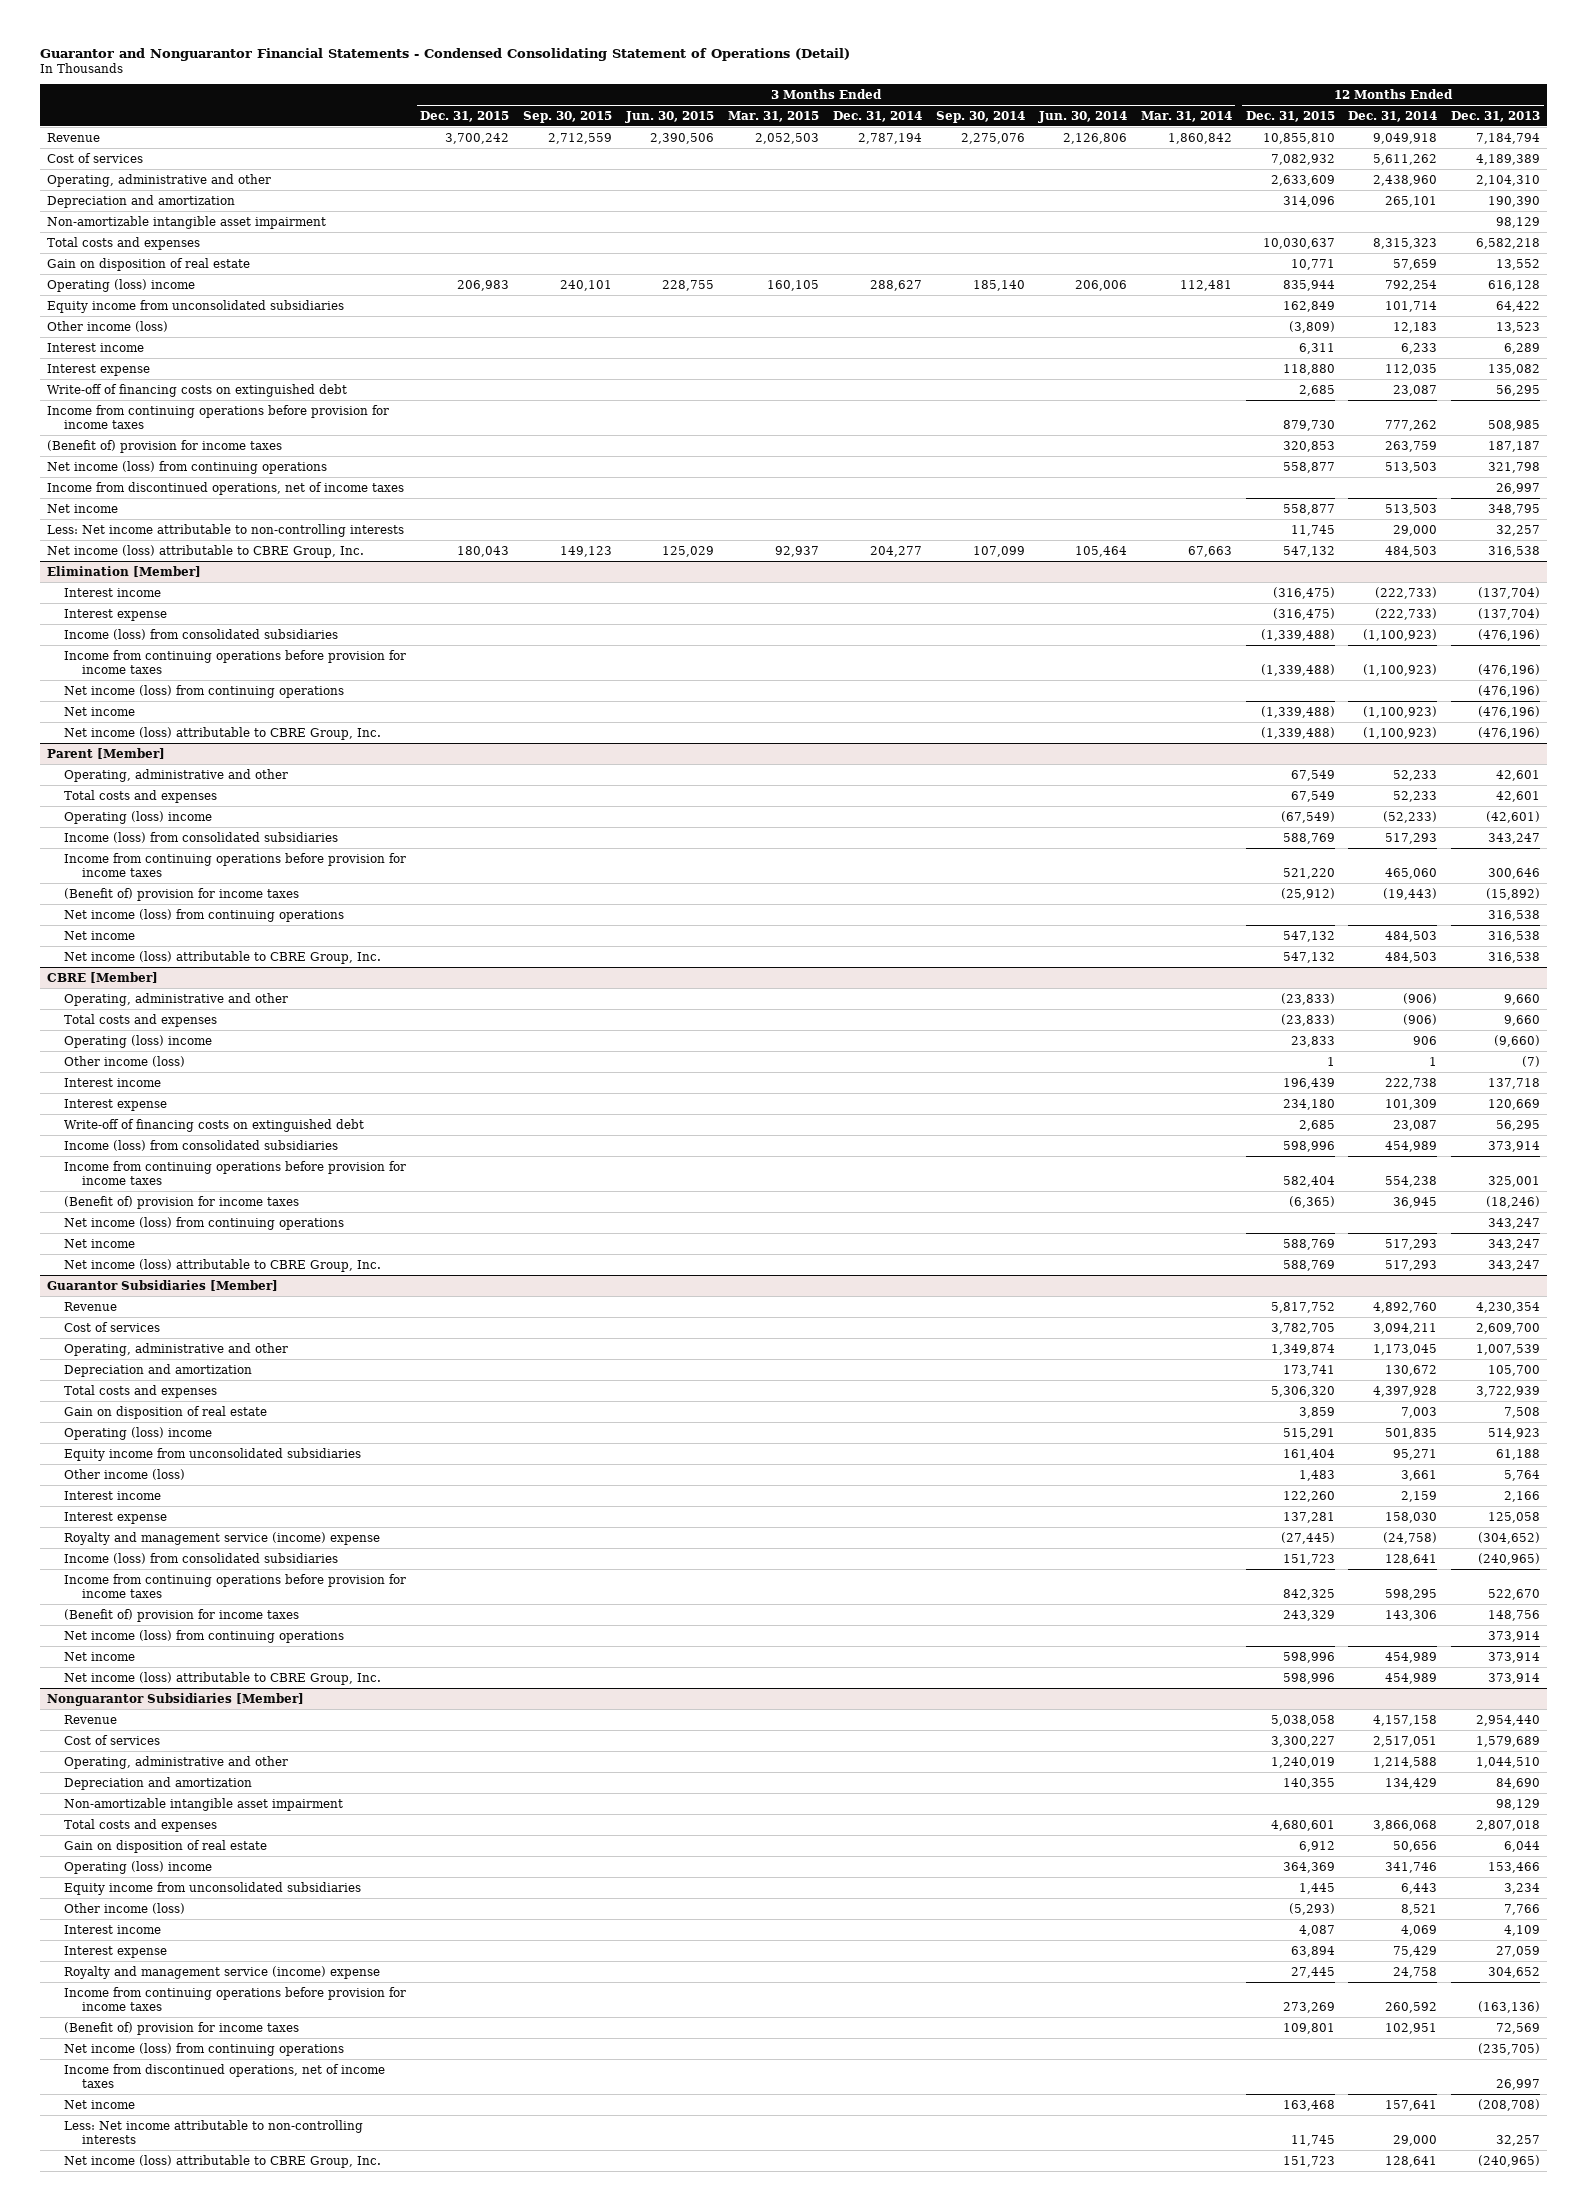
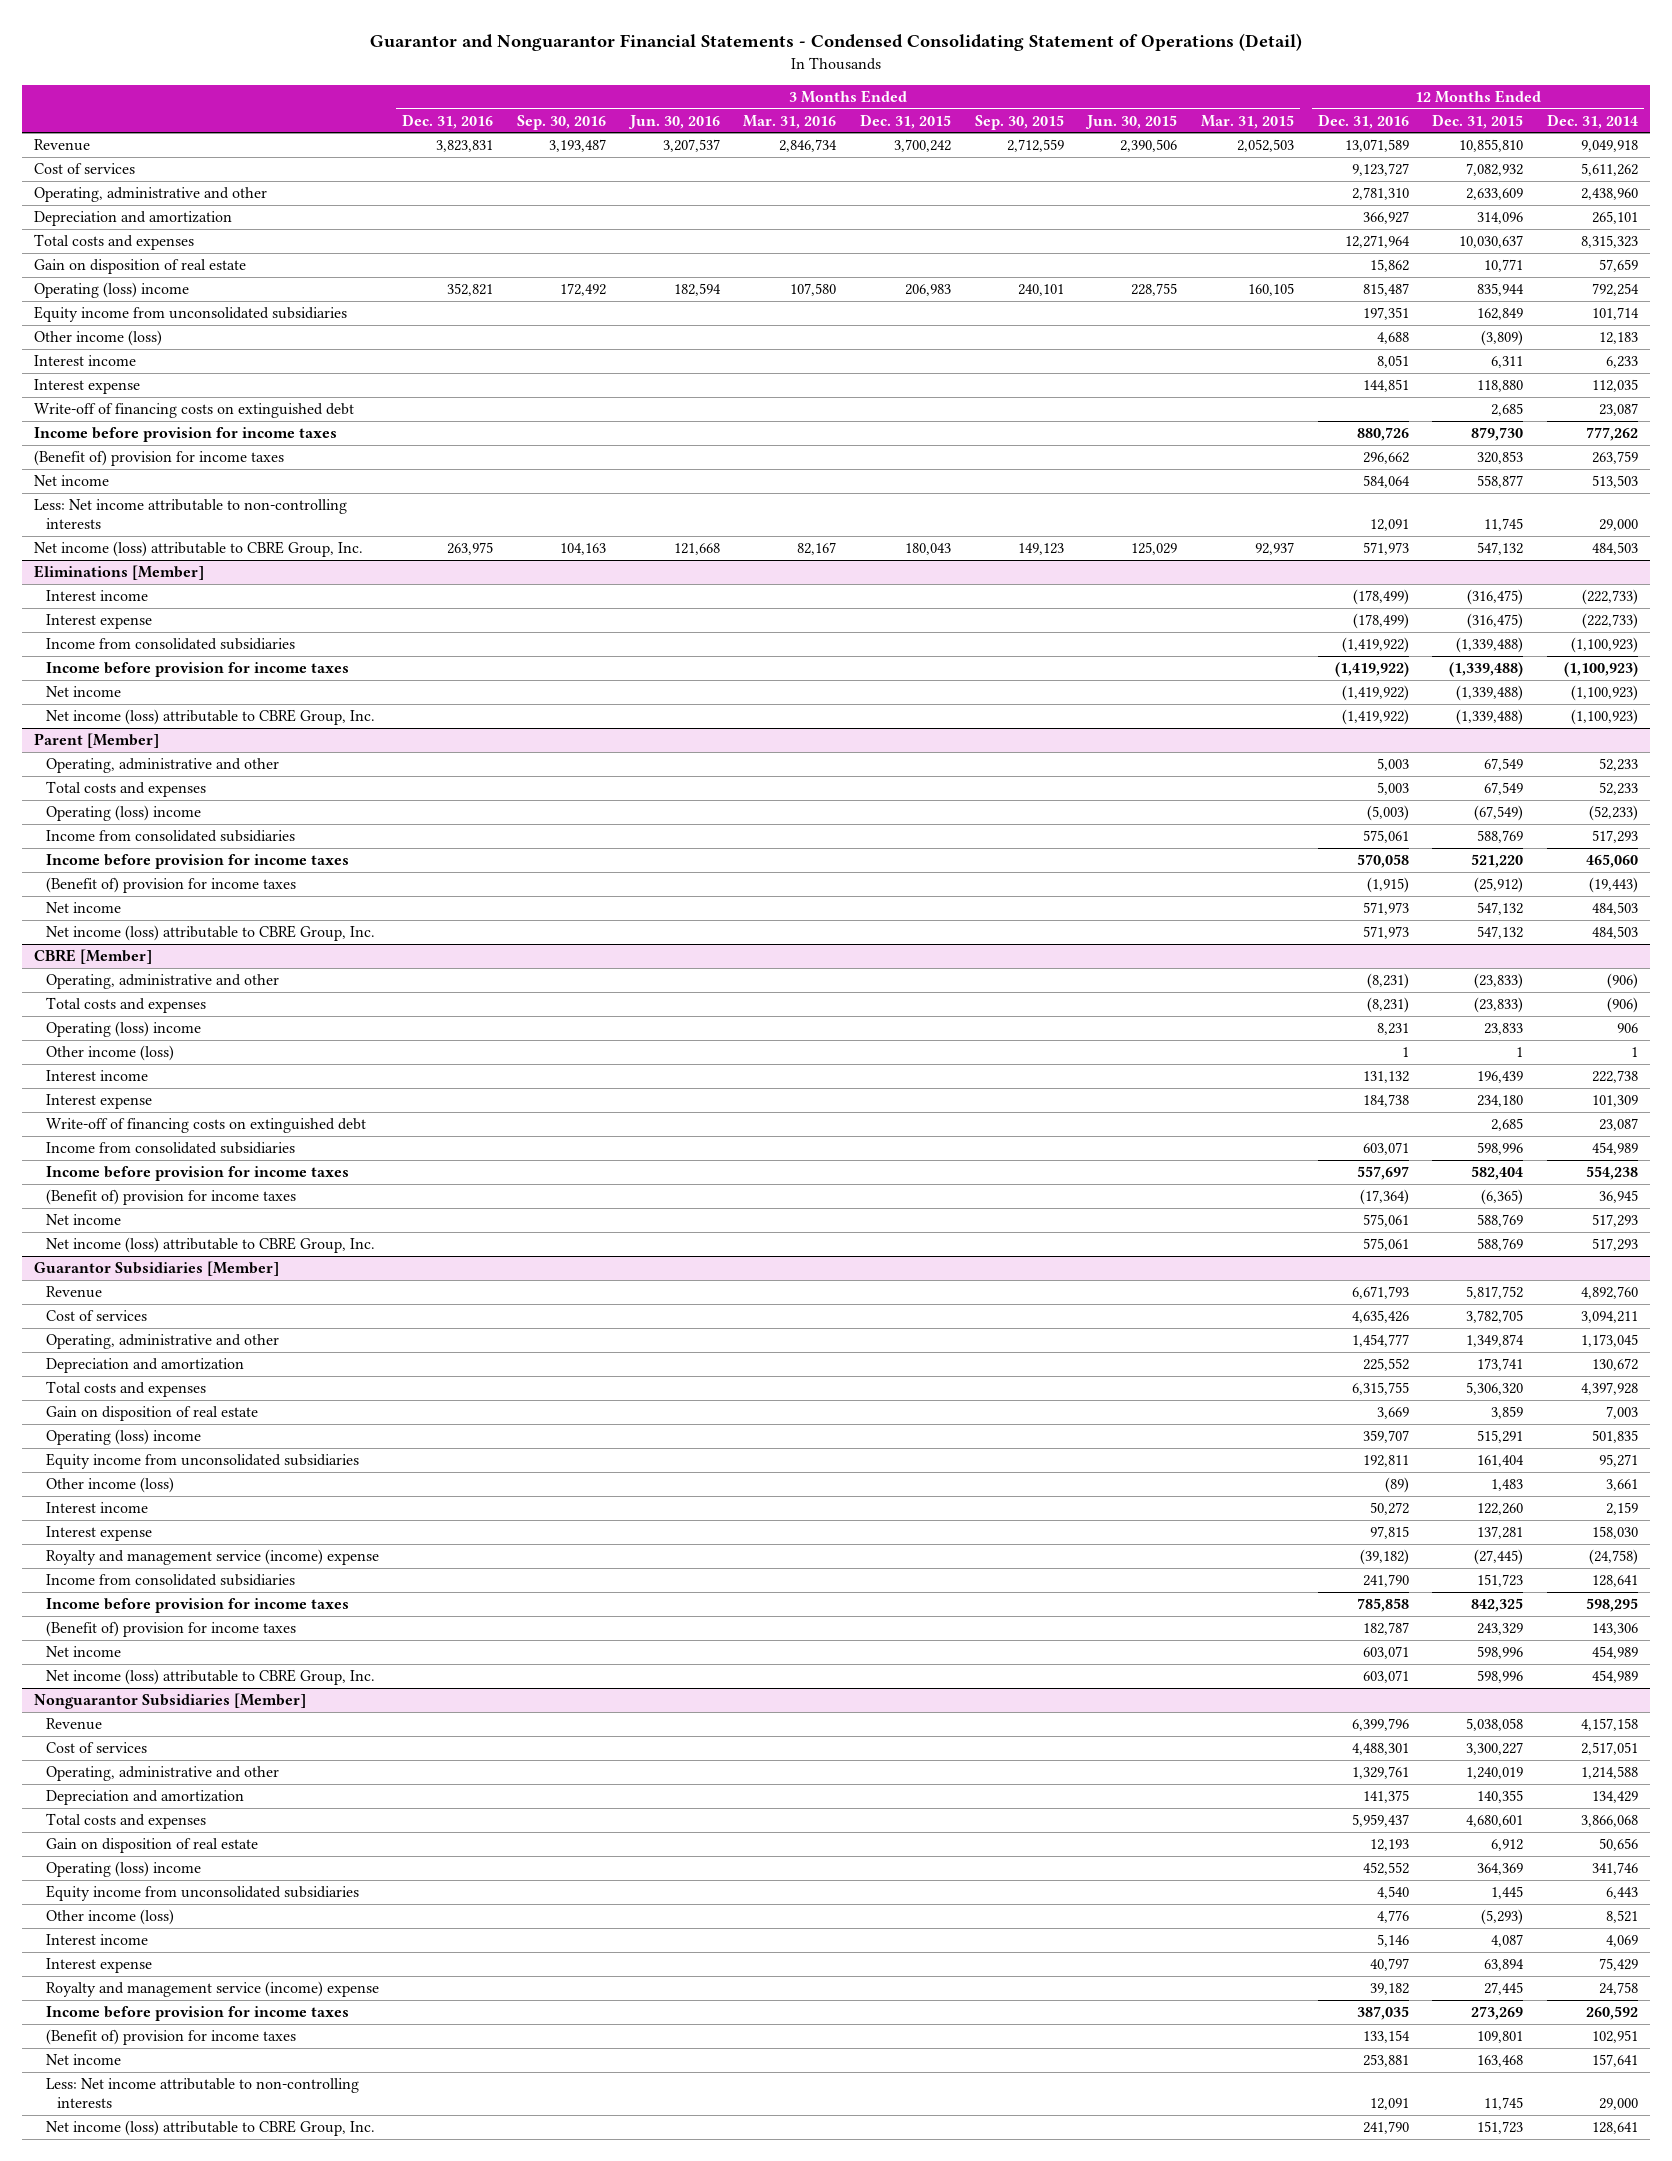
- | 3 Months Ended Dec. 31, 2015 | 3 Months Ended Sep. 30, 2015 | 3 Months Ended Jun. 30, 2015 | 3 Months Ended Mar. 31, 2015 | 3 Months Ended Dec. 31, 2014 | 3 Months Ended Sep. 30, 2014 | 3 Months Ended Jun. 30, 2014 | 3 Months Ended Mar. 31, 2014 | 12 Months Ended Dec. 31, 2015 | 12 Months Ended Dec. 31, 2014 | 12 Months Ended Dec. 31, 2013
+ | 3 Months Ended Dec. 31, 2016 | 3 Months Ended Sep. 30, 2016 | 3 Months Ended Jun. 30, 2016 | 3 Months Ended Mar. 31, 2016 | 3 Months Ended Dec. 31, 2015 | 3 Months Ended Sep. 30, 2015 | 3 Months Ended Jun. 30, 2015 | 3 Months Ended Mar. 31, 2015 | 12 Months Ended Dec. 31, 2016 | 12 Months Ended Dec. 31, 2015 | 12 Months Ended Dec. 31, 2014
- Non-amortizable intangible asset impairment | | | | | | | | | | | 98,129
- Income from continuing operations before provision for income taxes | | | | | | | | | 879,730 | 777,262 | 508,985
+ Income before provision for income taxes | | | | | | | | | 880,726 | 879,730 | 777,262
- Net income (loss) from continuing operations | | | | | | | | | 558,877 | 513,503 | 321,798
- Income from discontinued operations, net of income taxes | | | | | | | | | | | 26,997
- Elimination [Member]
+ Eliminations [Member]
- Income (loss) from consolidated subsidiaries | | | | | | | | | (1,339,488) | (1,100,923) | (476,196)
- Income from continuing operations before provision for income taxes | | | | | | | | | (1,339,488) | (1,100,923) | (476,196)
- Net income (loss) from continuing operations | | | | | | | | | | | (476,196)
+ Income from consolidated subsidiaries | | | | | | | | | (1,419,922) | (1,339,488) | (1,100,923)
+ Income before provision for income taxes | | | | | | | | | (1,419,922) | (1,339,488) | (1,100,923)
@ Parent [Member]
- Income (loss) from consolidated subsidiaries | | | | | | | | | 588,769 | 517,293 | 343,247
- Income from continuing operations before provision for income taxes | | | | | | | | | 521,220 | 465,060 | 300,646
+ Income from consolidated subsidiaries | | | | | | | | | 575,061 | 588,769 | 517,293
+ Income before provision for income taxes | | | | | | | | | 570,058 | 521,220 | 465,060
- Net income (loss) from continuing operations | | | | | | | | | | | 316,538
@ CBRE [Member]
- Income (loss) from consolidated subsidiaries | | | | | | | | | 598,996 | 454,989 | 373,914
- Income from continuing operations before provision for income taxes | | | | | | | | | 582,404 | 554,238 | 325,001
+ Income from consolidated subsidiaries | | | | | | | | | 603,071 | 598,996 | 454,989
+ Income before provision for income taxes | | | | | | | | | 557,697 | 582,404 | 554,238
- Net income (loss) from continuing operations | | | | | | | | | | | 343,247
@ Guarantor Subsidiaries [Member]
- Income (loss) from consolidated subsidiaries | | | | | | | | | 151,723 | 128,641 | (240,965)
- Income from continuing operations before provision for income taxes | | | | | | | | | 842,325 | 598,295 | 522,670
+ Income from consolidated subsidiaries | | | | | | | | | 241,790 | 151,723 | 128,641
+ Income before provision for income taxes | | | | | | | | | 785,858 | 842,325 | 598,295
- Net income (loss) from continuing operations | | | | | | | | | | | 373,914
@ Nonguarantor Subsidiaries [Member]
- Non-amortizable intangible asset impairment | | | | | | | | | | | 98,129
- Income from continuing operations before provision for income taxes | | | | | | | | | 273,269 | 260,592 | (163,136)
+ Income before provision for income taxes | | | | | | | | | 387,035 | 273,269 | 260,592
- Net income (loss) from continuing operations | | | | | | | | | | | (235,705)
- Income from discontinued operations, net of income taxes | | | | | | | | | | | 26,997

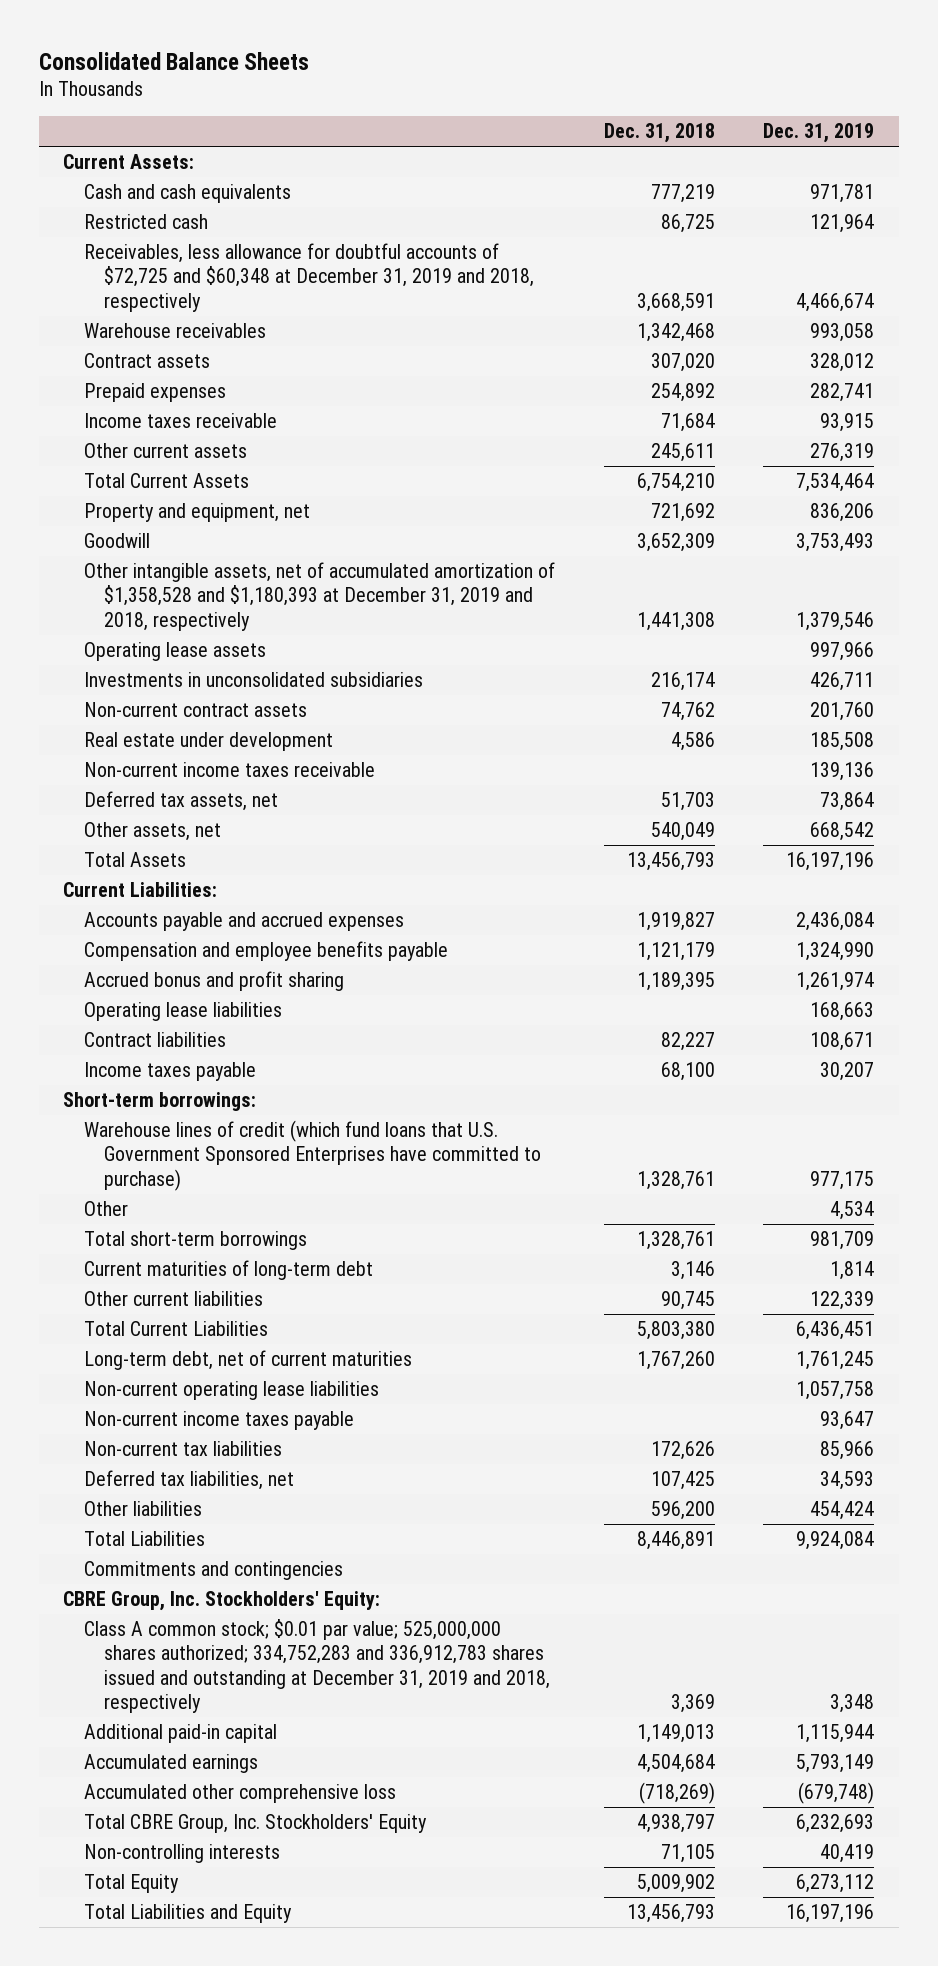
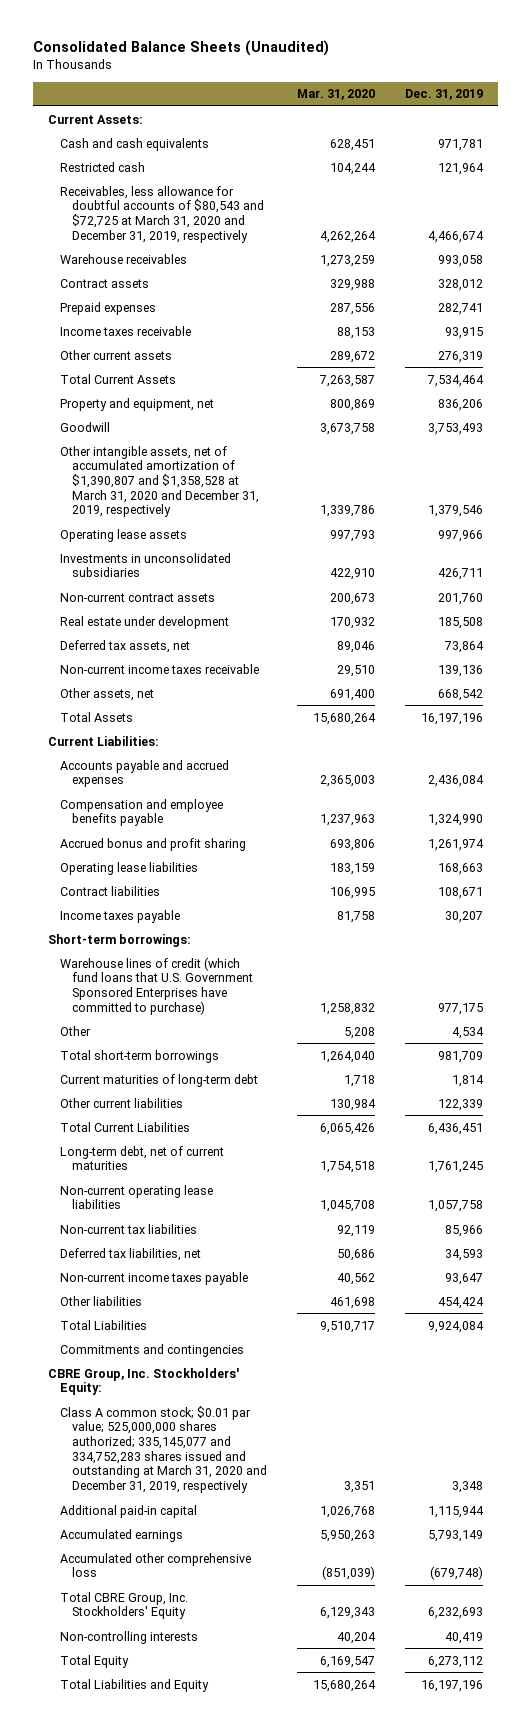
- Consolidated Balance Sheets
+ Consolidated Balance Sheets (Unaudited)
- | Dec. 31, 2018 | Dec. 31, 2019
+ | Mar. 31, 2020 | Dec. 31, 2019
- Receivables, less allowance for doubtful accounts of $72,725 and $60,348 at December 31, 2019 and 2018, respectively | 3,668,591 | 4,466,674
+ Receivables, less allowance for doubtful accounts of $80,543 and $72,725 at March 31, 2020 and December 31, 2019, respectively | 4,262,264 | 4,466,674
- Other intangible assets, net of accumulated amortization of $1,358,528 and $1,180,393 at December 31, 2019 and 2018, respectively | 1,441,308 | 1,379,546
+ Other intangible assets, net of accumulated amortization of $1,390,807 and $1,358,528 at March 31, 2020 and December 31, 2019, respectively | 1,339,786 | 1,379,546
moved down: Non-current income taxes receivable | 29,510 | 139,136
moved down: Non-current income taxes payable | 40,562 | 93,647
- Class A common stock; $0.01 par value; 525,000,000 shares authorized; 334,752,283 and 336,912,783 shares issued and outstanding at December 31, 2019 and 2018, respectively | 3,369 | 3,348
+ Class A common stock; $0.01 par value; 525,000,000 shares authorized; 335,145,077 and 334,752,283 shares issued and outstanding at March 31, 2020 and December 31, 2019, respectively | 3,351 | 3,348

